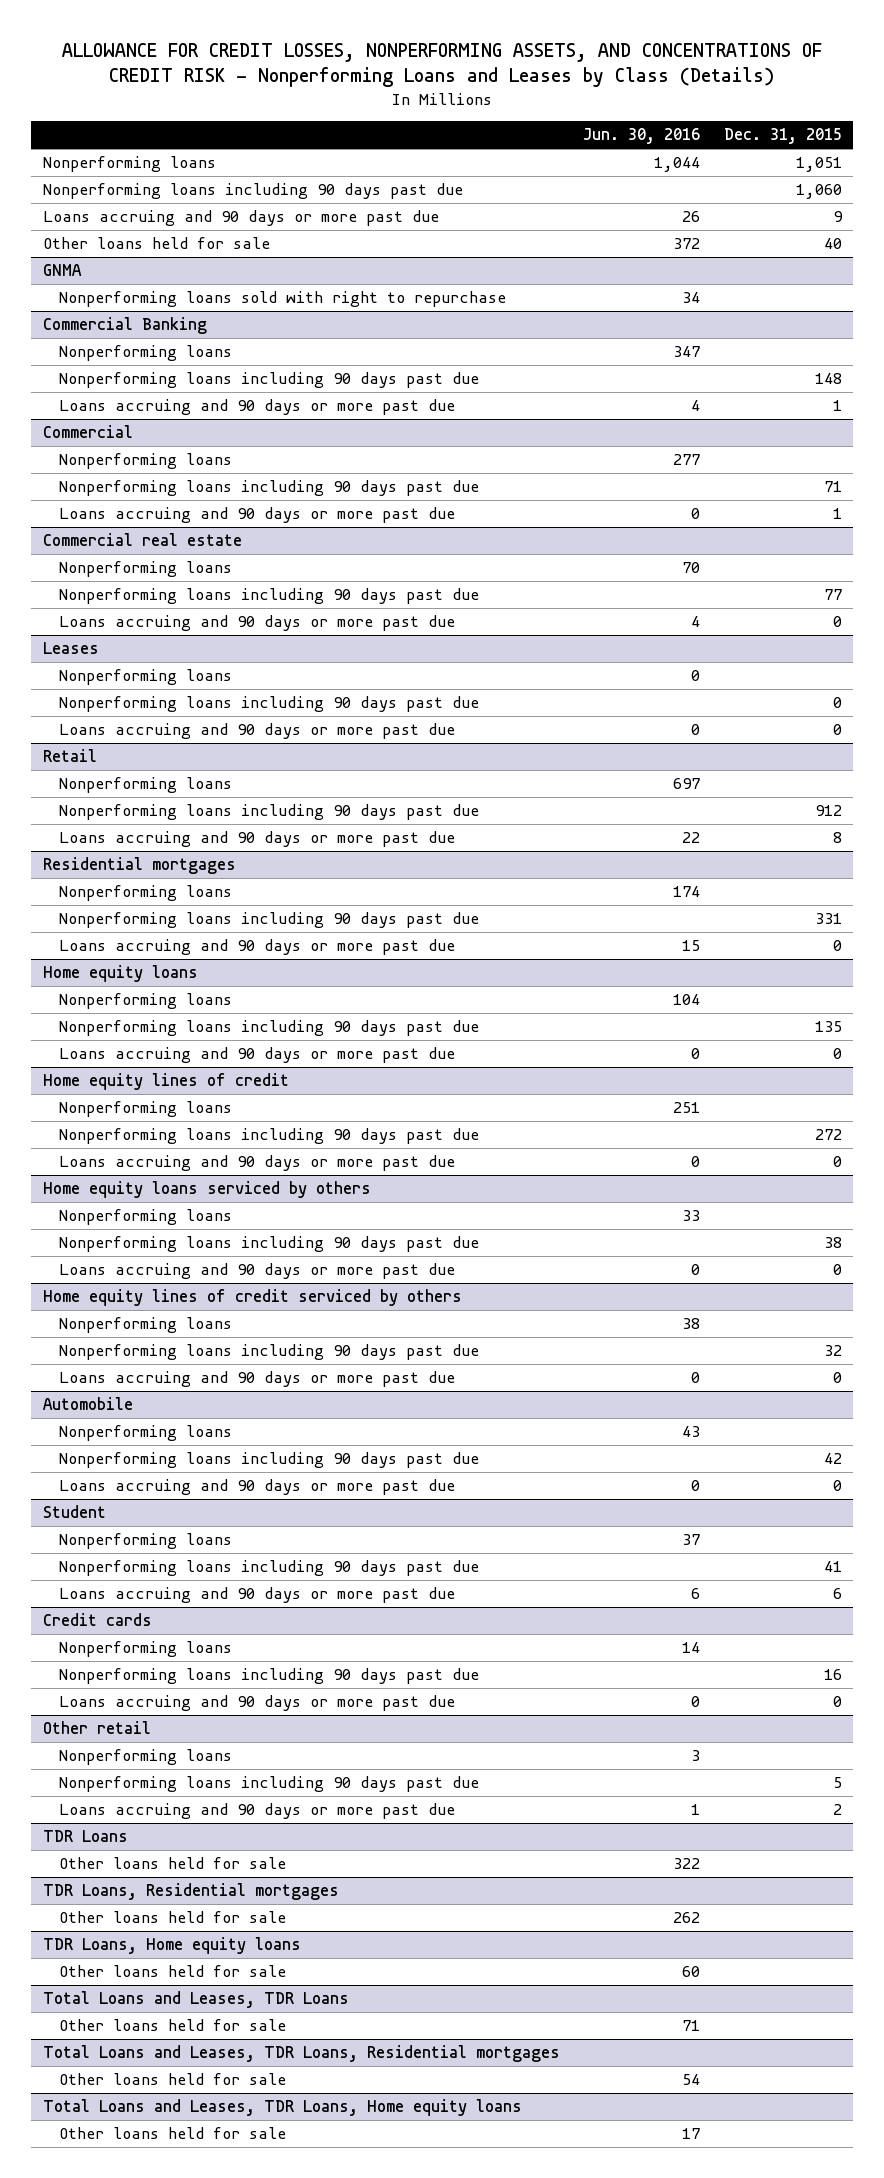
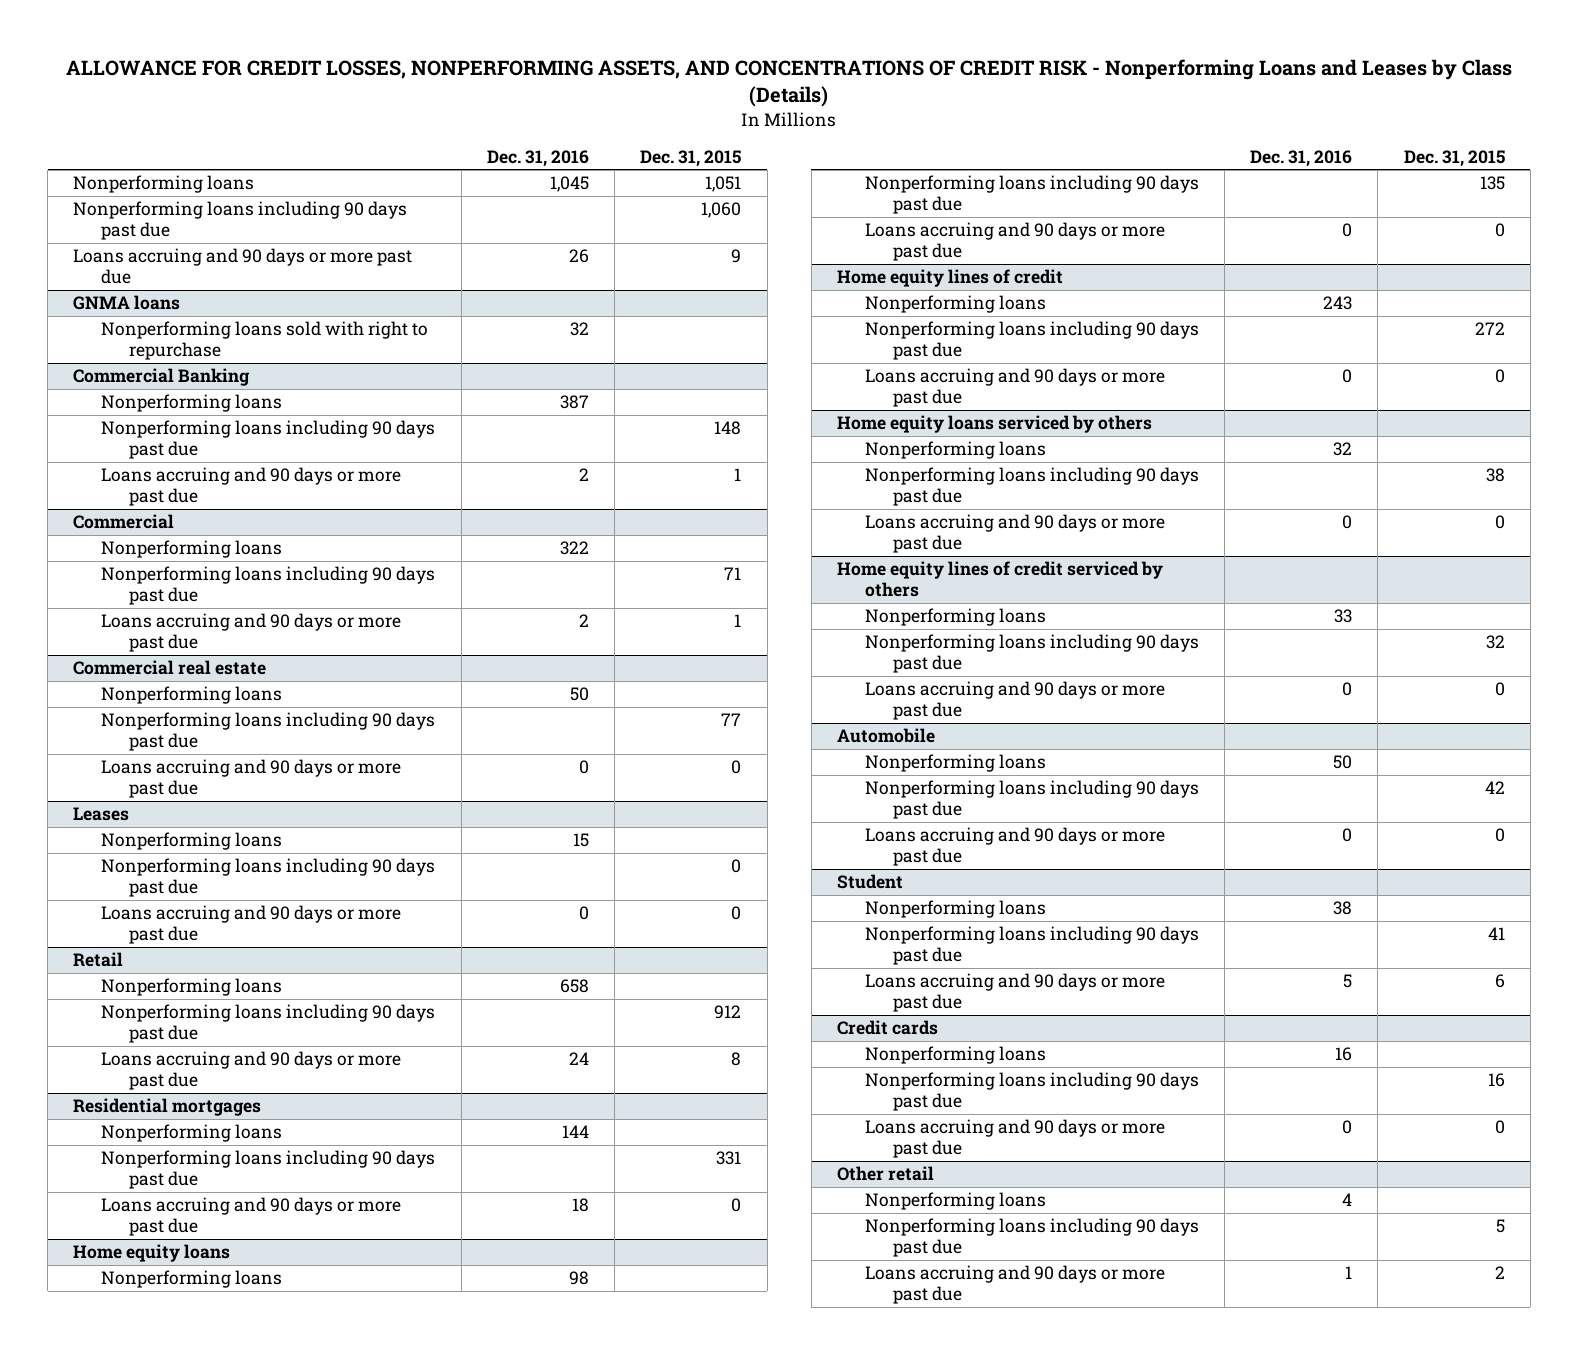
- | Jun. 30, 2016 | Dec. 31, 2015
+ | Dec. 31, 2016 | Dec. 31, 2015
- Other loans held for sale | 372 | 40
- GNMA
+ GNMA loans
- TDR Loans
- Other loans held for sale | 322 |
- TDR Loans, Residential mortgages
- Other loans held for sale | 262 |
- TDR Loans, Home equity loans
- Other loans held for sale | 60 |
- Total Loans and Leases, TDR Loans
- Other loans held for sale | 71 |
- Total Loans and Leases, TDR Loans, Residential mortgages
- Other loans held for sale | 54 |
- Total Loans and Leases, TDR Loans, Home equity loans
- Other loans held for sale | 17 |

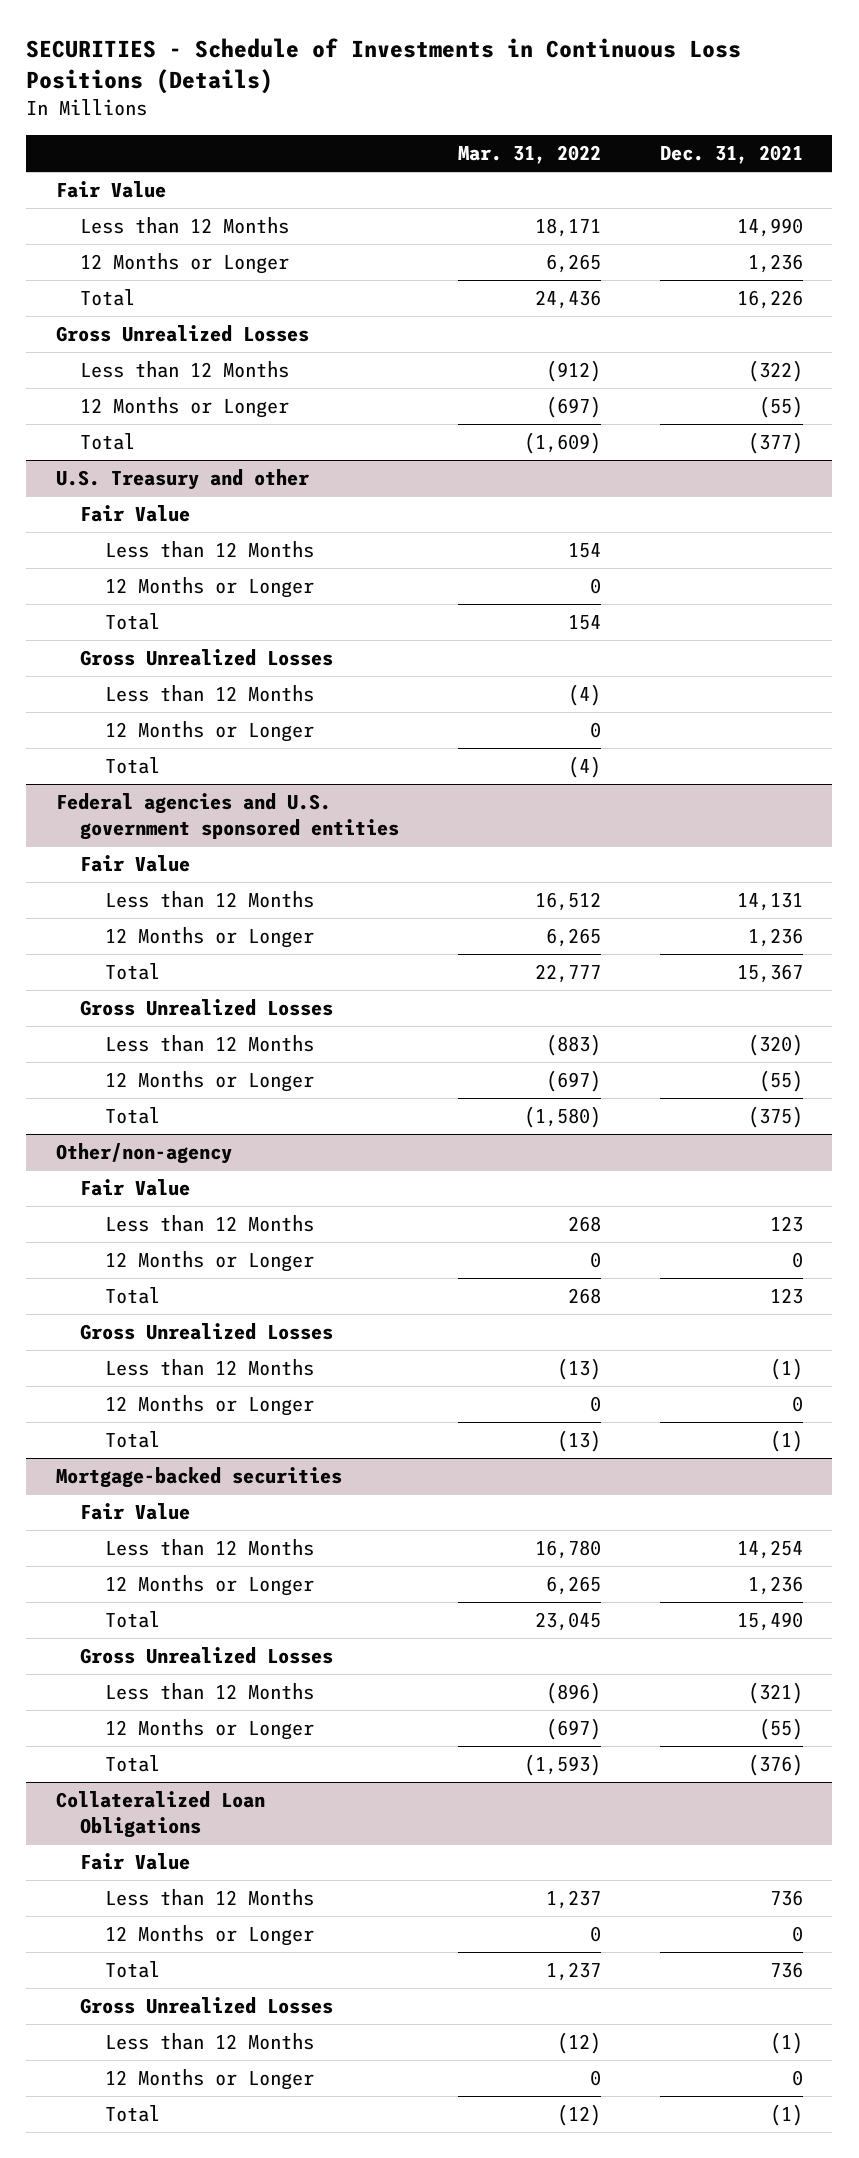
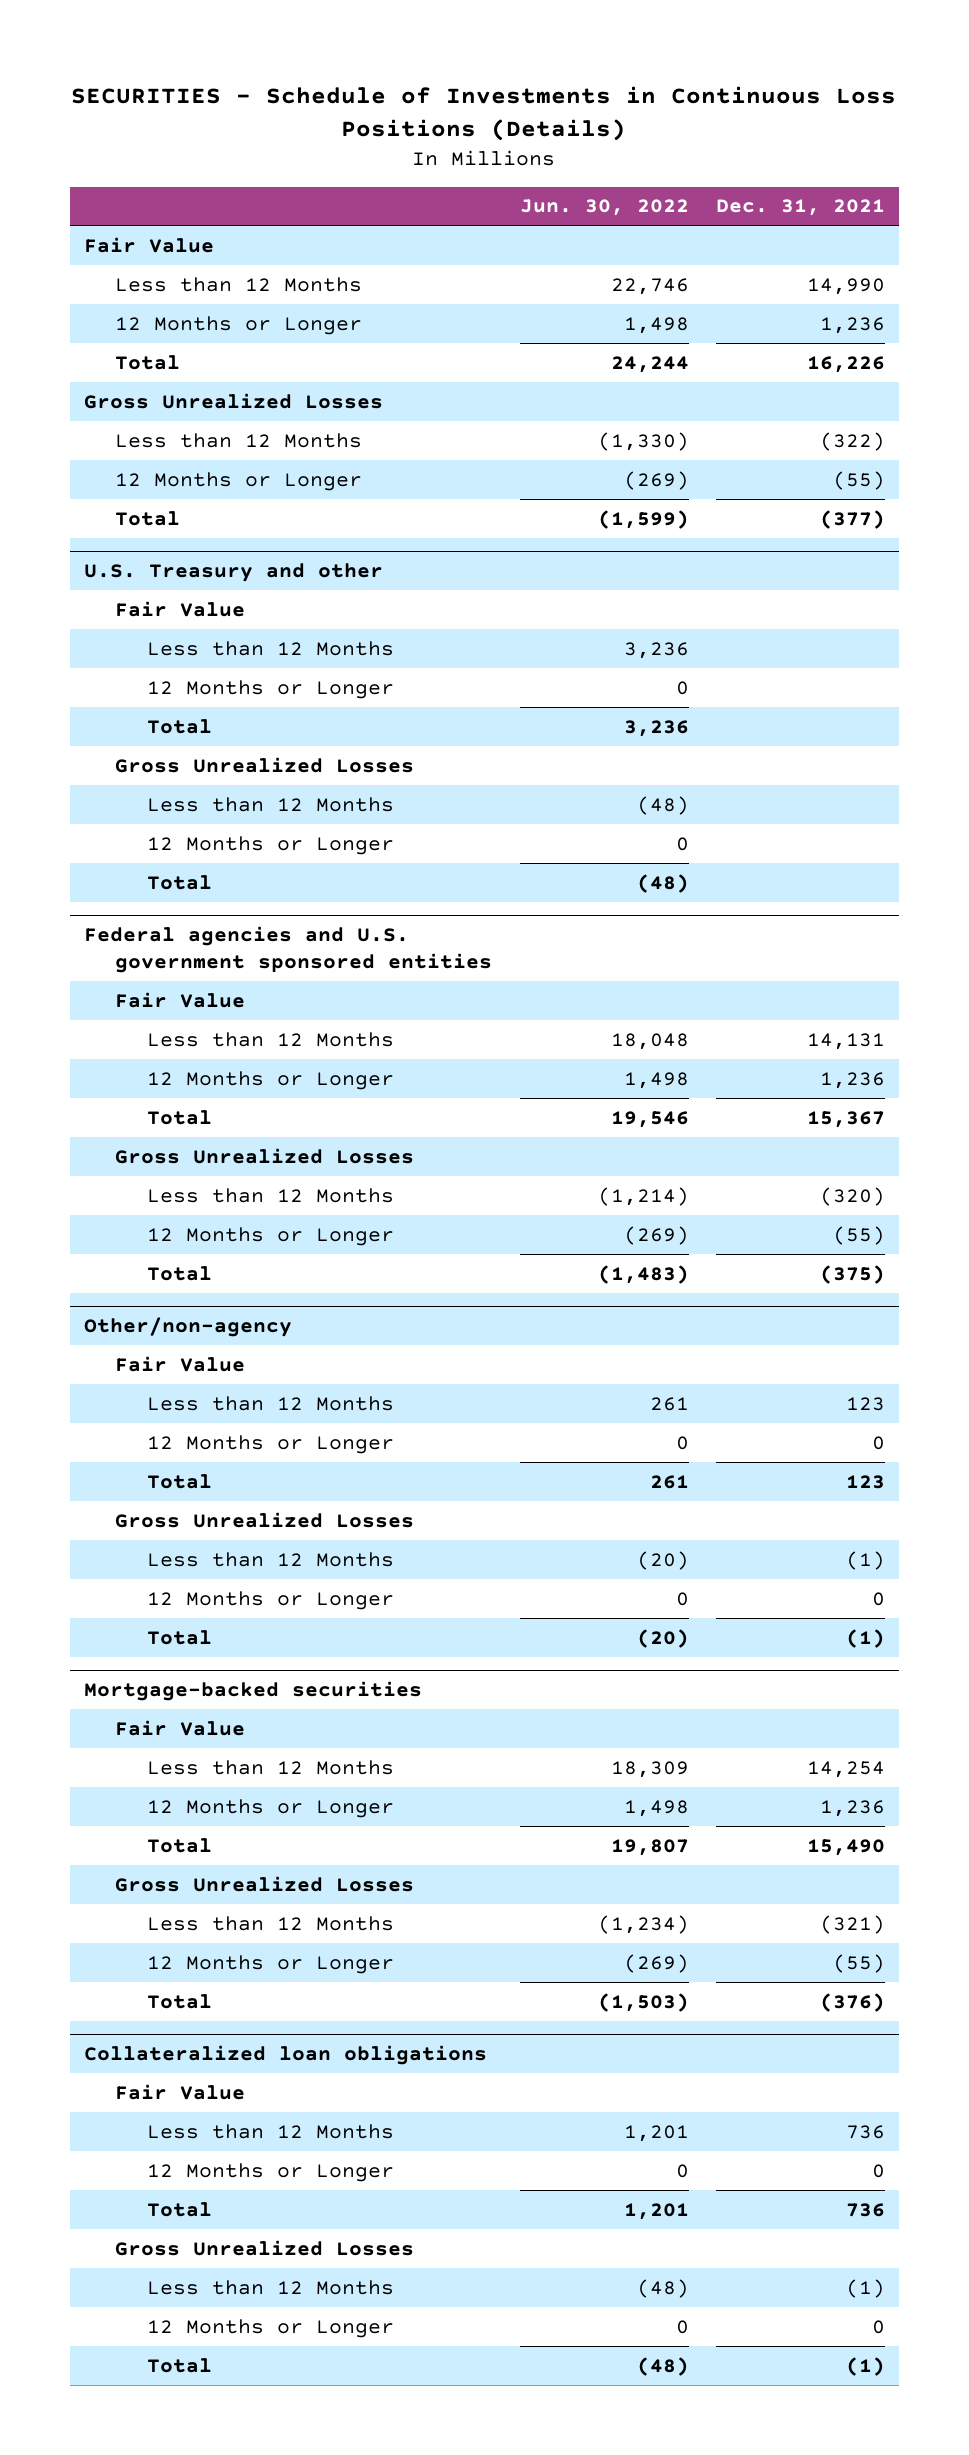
- | Mar. 31, 2022 | Dec. 31, 2021
+ | Jun. 30, 2022 | Dec. 31, 2021
- Collateralized Loan Obligations
+ Collateralized loan obligations

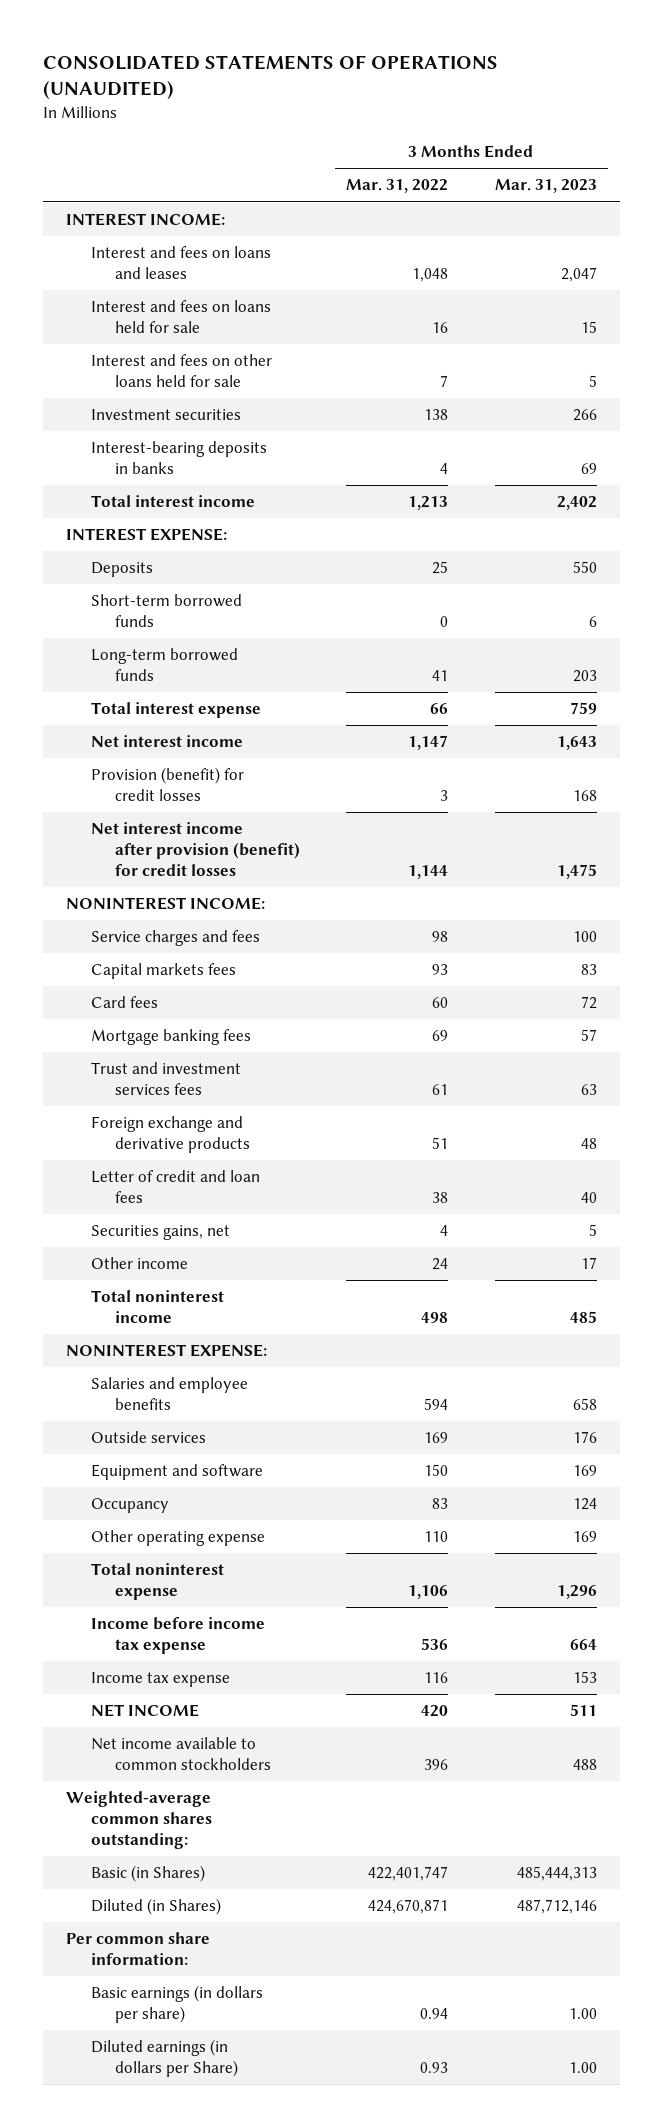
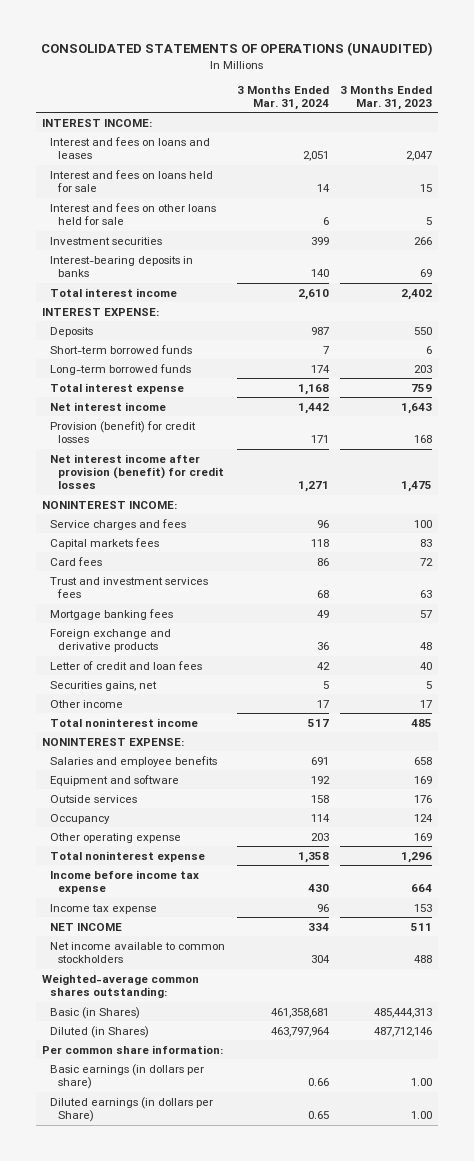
- | 3 Months Ended Mar. 31, 2022 | 3 Months Ended Mar. 31, 2023
+ | 3 Months Ended Mar. 31, 2024 | 3 Months Ended Mar. 31, 2023
moved down: Mortgage banking fees | 49 | 57
moved down: Outside services | 158 | 176

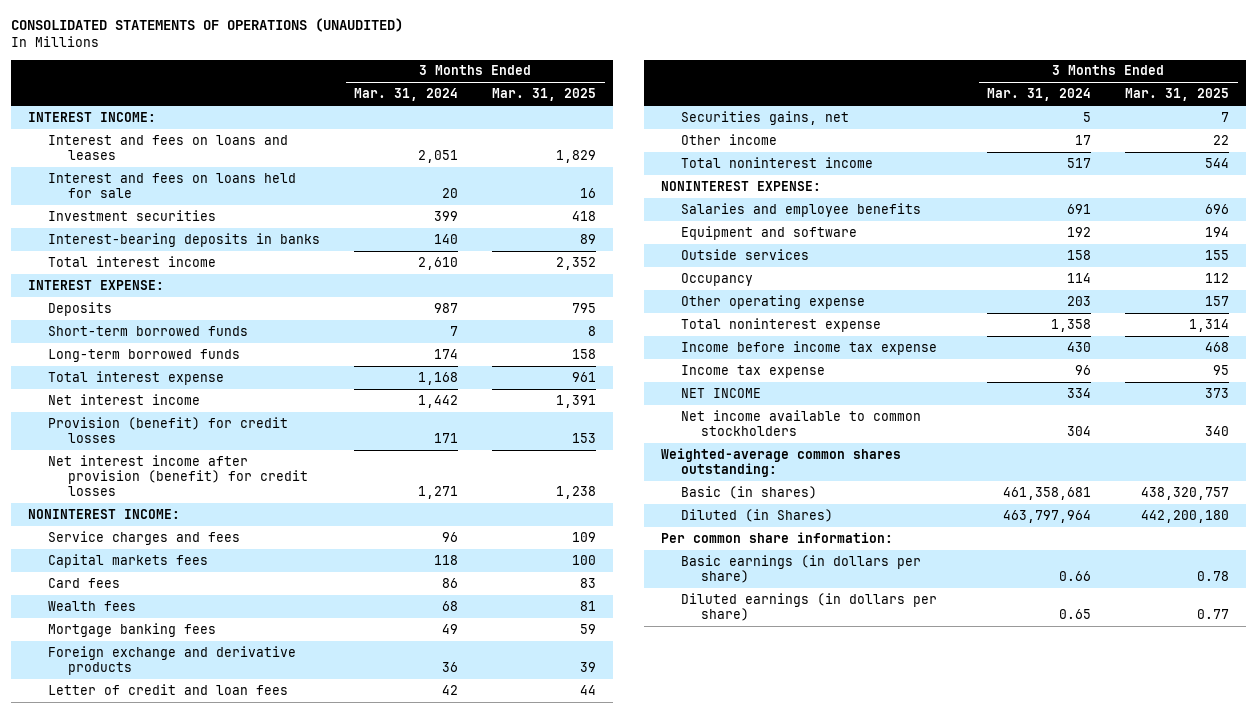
- | 3 Months Ended Mar. 31, 2024 | 3 Months Ended Mar. 31, 2023
+ | 3 Months Ended Mar. 31, 2024 | 3 Months Ended Mar. 31, 2025
- Interest and fees on loans held for sale | 14 | 15
- Interest and fees on other loans held for sale | 6 | 5
+ Interest and fees on loans held for sale | 20 | 16
- Trust and investment services fees | 68 | 63
+ Wealth fees | 68 | 81
- Basic (in Shares) | 461,358,681 | 485,444,313
+ Basic (in shares) | 461,358,681 | 438,320,757
- Diluted earnings (in dollars per Share) | 0.65 | 1.00
+ Diluted earnings (in dollars per share) | 0.65 | 0.77

